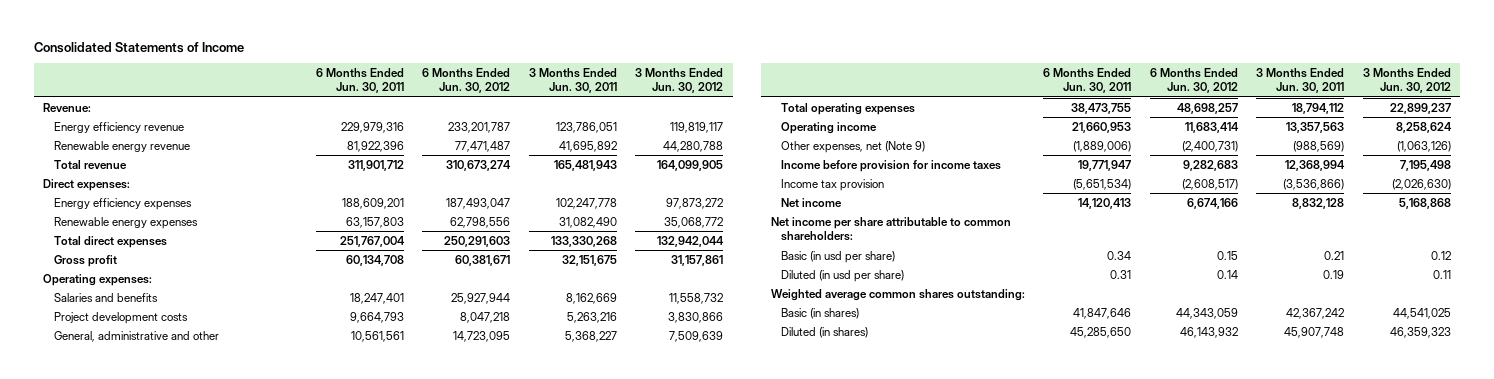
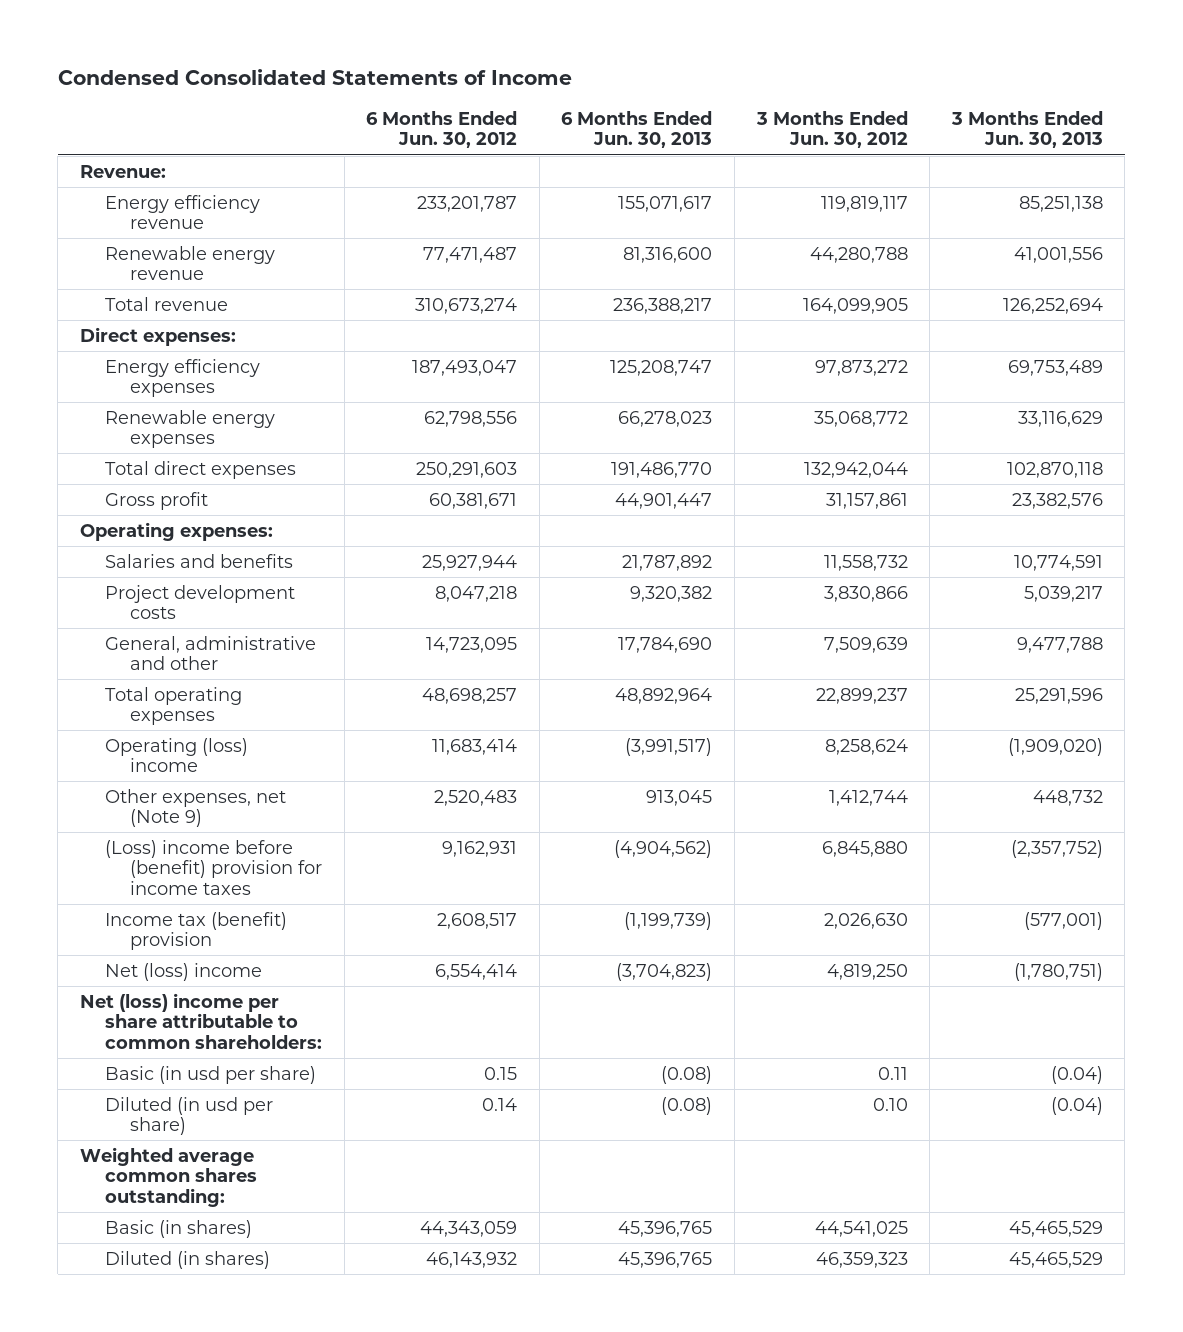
- Consolidated Statements of Income
+ Condensed Consolidated Statements of Income
- | 6 Months Ended Jun. 30, 2011 | 6 Months Ended Jun. 30, 2012 | 3 Months Ended Jun. 30, 2011 | 3 Months Ended Jun. 30, 2012
+ | 6 Months Ended Jun. 30, 2012 | 6 Months Ended Jun. 30, 2013 | 3 Months Ended Jun. 30, 2012 | 3 Months Ended Jun. 30, 2013
- Operating income | 21,660,953 | 11,683,414 | 13,357,563 | 8,258,624
- Other expenses, net (Note 9) | (1,889,006) | (2,400,731) | (988,569) | (1,063,126)
- Income before provision for income taxes | 19,771,947 | 9,282,683 | 12,368,994 | 7,195,498
- Income tax provision | (5,651,534) | (2,608,517) | (3,536,866) | (2,026,630)
- Net income | 14,120,413 | 6,674,166 | 8,832,128 | 5,168,868
- Net income per share attributable to common shareholders:
- Basic (in usd per share) | 0.34 | 0.15 | 0.21 | 0.12
- Diluted (in usd per share) | 0.31 | 0.14 | 0.19 | 0.11
+ Operating (loss) income | 11,683,414 | (3,991,517) | 8,258,624 | (1,909,020)
+ Other expenses, net (Note 9) | 2,520,483 | 913,045 | 1,412,744 | 448,732
+ (Loss) income before (benefit) provision for income taxes | 9,162,931 | (4,904,562) | 6,845,880 | (2,357,752)
+ Income tax (benefit) provision | 2,608,517 | (1,199,739) | 2,026,630 | (577,001)
+ Net (loss) income | 6,554,414 | (3,704,823) | 4,819,250 | (1,780,751)
+ Net (loss) income per share attributable to common shareholders:
+ Basic (in usd per share) | 0.15 | (0.08) | 0.11 | (0.04)
+ Diluted (in usd per share) | 0.14 | (0.08) | 0.10 | (0.04)

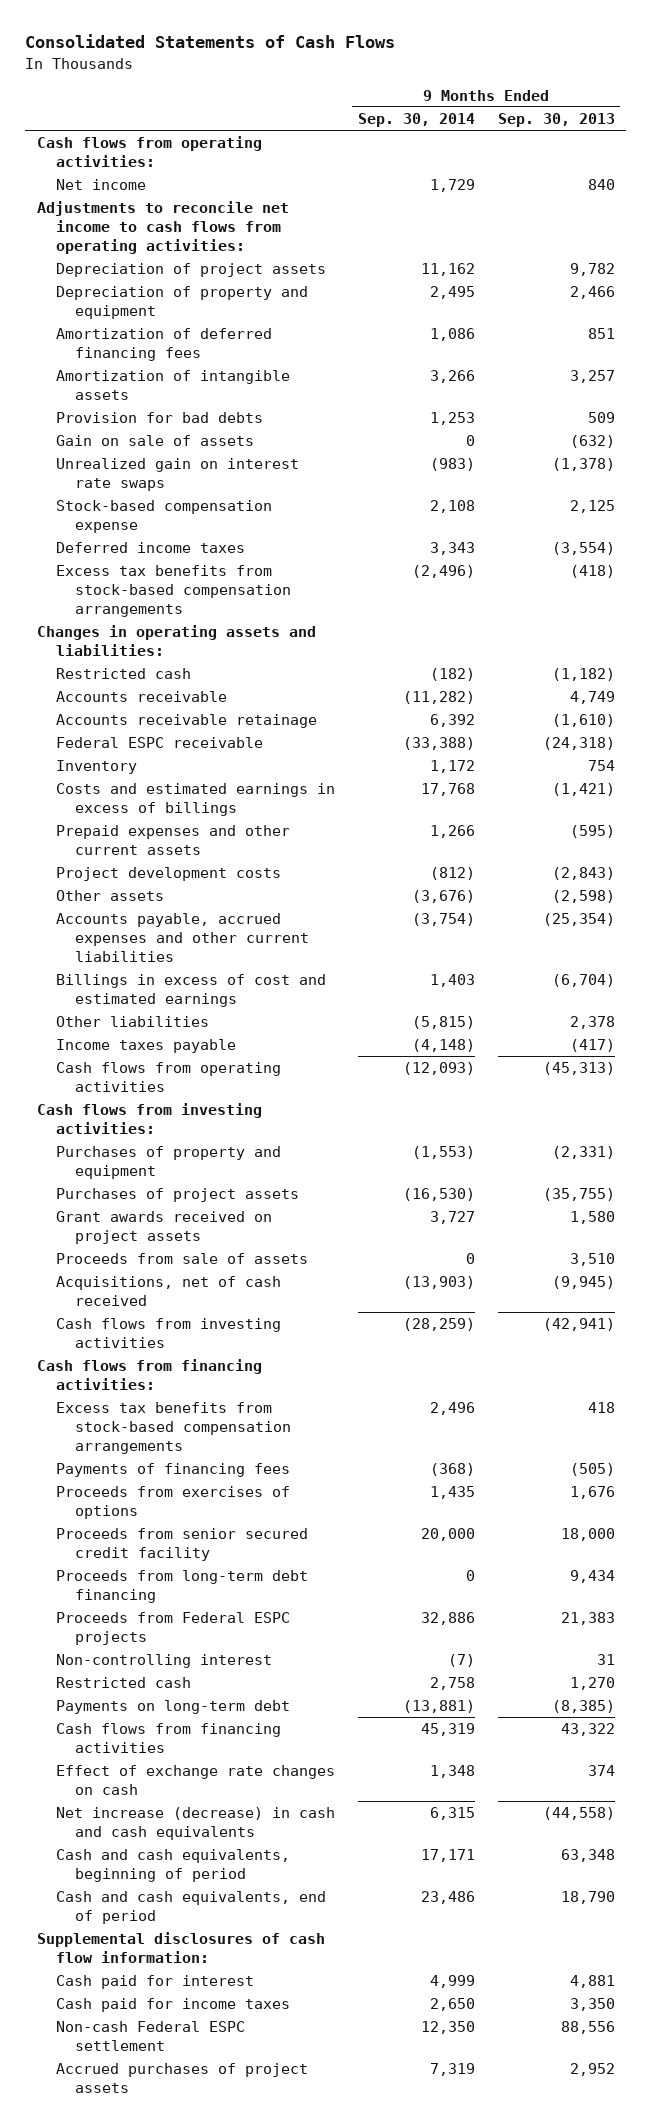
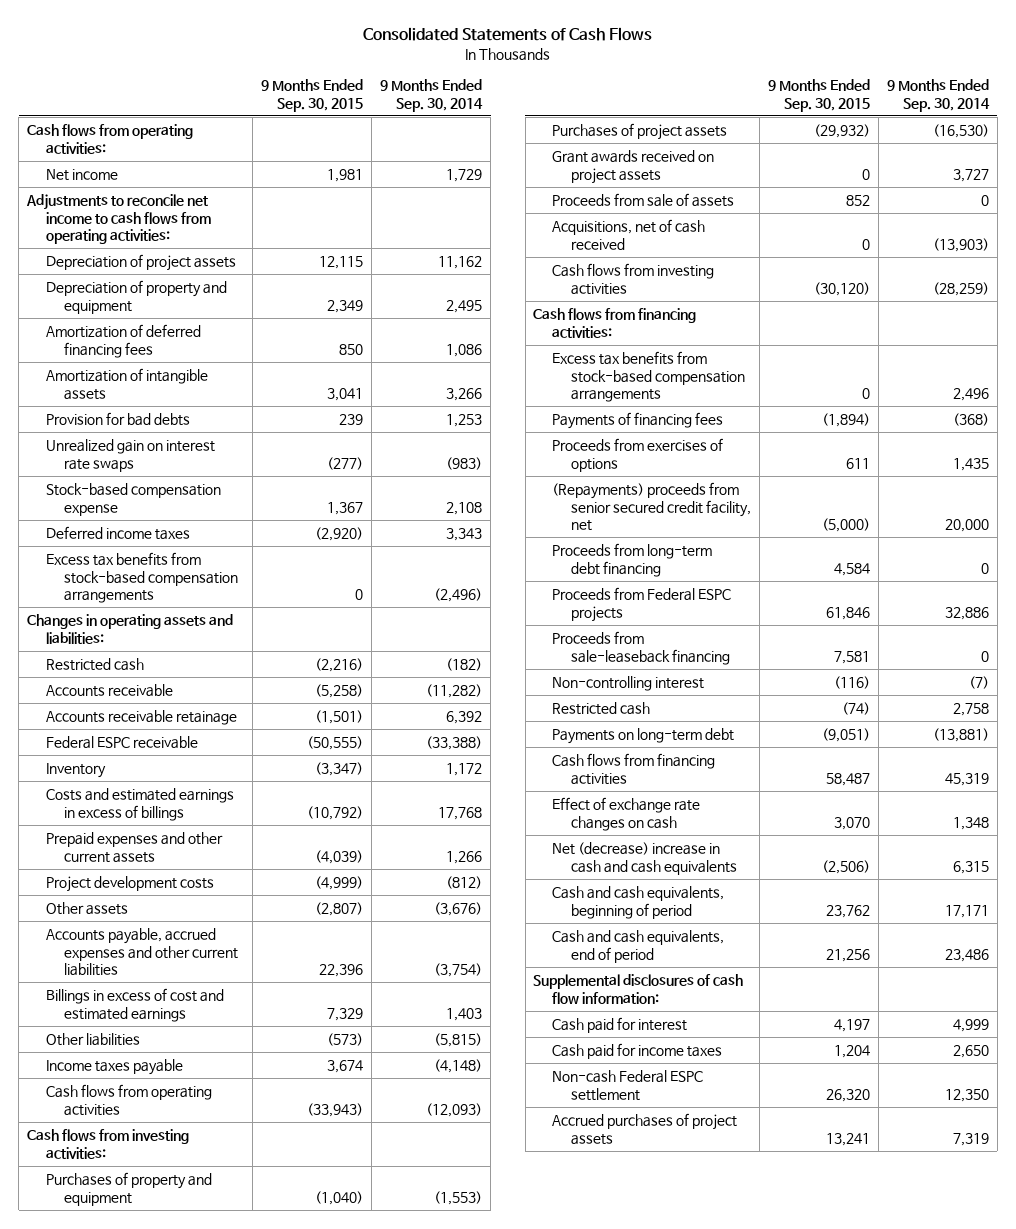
- | 9 Months Ended Sep. 30, 2014 | 9 Months Ended Sep. 30, 2013
+ | 9 Months Ended Sep. 30, 2015 | 9 Months Ended Sep. 30, 2014
- Gain on sale of assets | 0 | (632)
- Proceeds from senior secured credit facility | 20,000 | 18,000
+ (Repayments) proceeds from senior secured credit facility, net | (5,000) | 20,000
+ Proceeds from sale-leaseback financing | 7,581 | 0
- Net increase (decrease) in cash and cash equivalents | 6,315 | (44,558)
+ Net (decrease) increase in cash and cash equivalents | (2,506) | 6,315

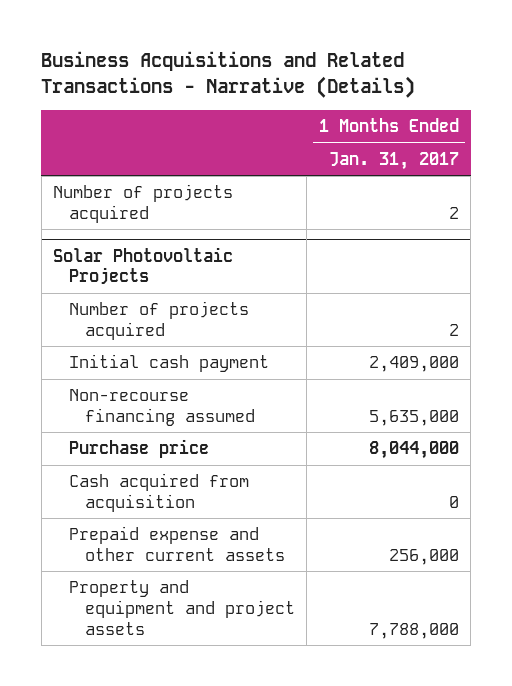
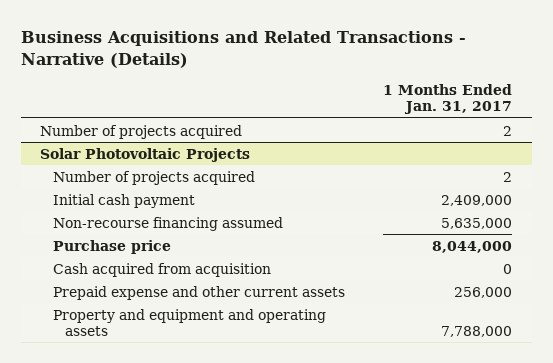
@ Solar Photovoltaic Projects
- Property and equipment and project assets | 7,788,000
+ Property and equipment and operating assets | 7,788,000

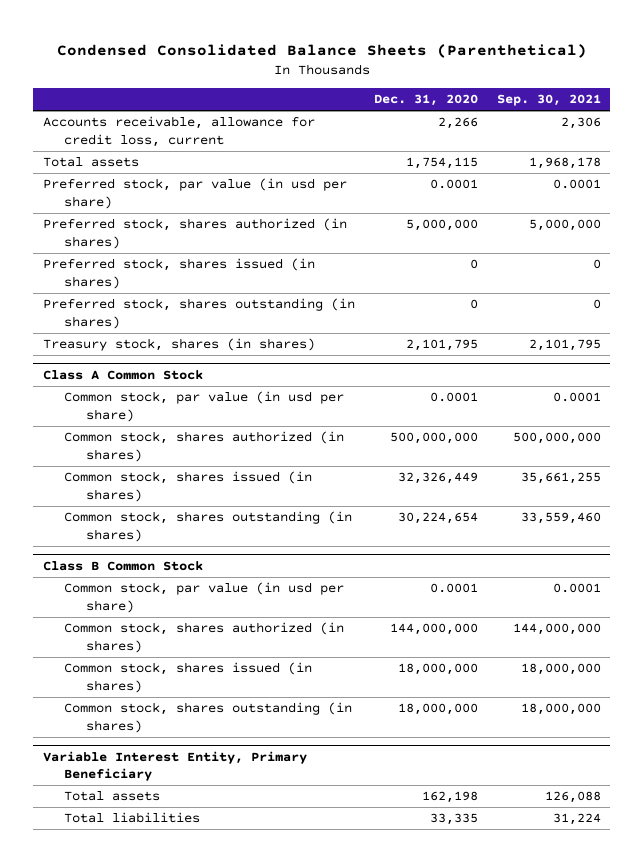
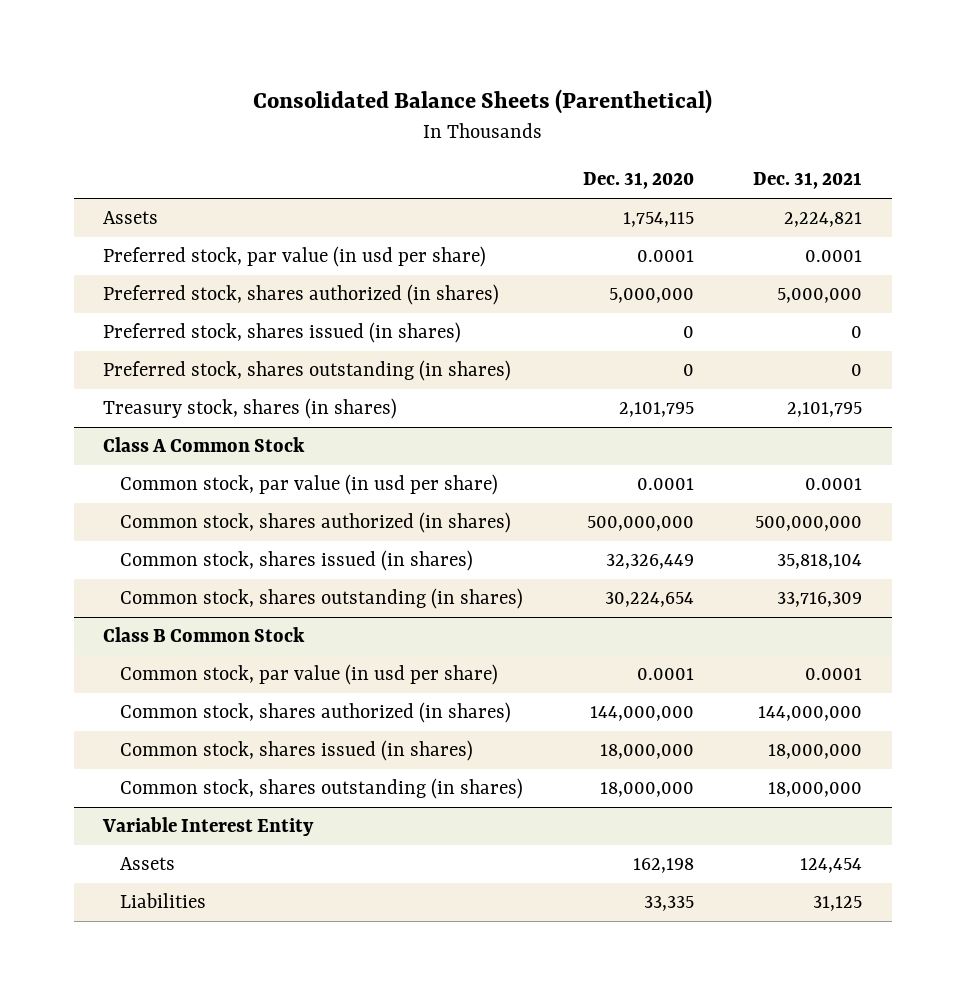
- Condensed Consolidated Balance Sheets (Parenthetical)
+ Consolidated Balance Sheets (Parenthetical)
- | Dec. 31, 2020 | Sep. 30, 2021
+ | Dec. 31, 2020 | Dec. 31, 2021
- Accounts receivable, allowance for credit loss, current | 2,266 | 2,306
- Total assets | 1,754,115 | 1,968,178
+ Assets | 1,754,115 | 2,224,821
- Variable Interest Entity, Primary Beneficiary
- Total assets | 162,198 | 126,088
- Total liabilities | 33,335 | 31,224
+ Variable Interest Entity
+ Assets | 162,198 | 124,454
+ Liabilities | 33,335 | 31,125

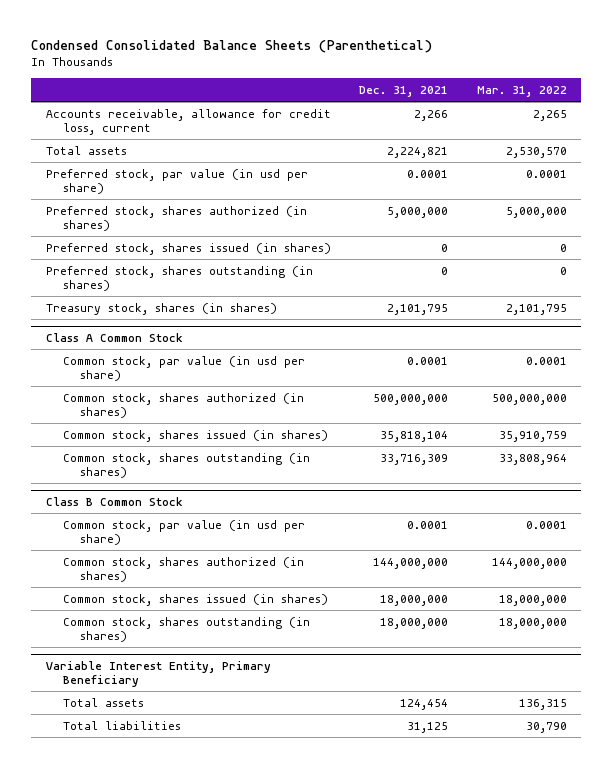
- Consolidated Balance Sheets (Parenthetical)
+ Condensed Consolidated Balance Sheets (Parenthetical)
- | Dec. 31, 2020 | Dec. 31, 2021
+ | Dec. 31, 2021 | Mar. 31, 2022
- Assets | 1,754,115 | 2,224,821
+ Accounts receivable, allowance for credit loss, current | 2,266 | 2,265
+ Total assets | 2,224,821 | 2,530,570
- Variable Interest Entity
- Assets | 162,198 | 124,454
- Liabilities | 33,335 | 31,125
+ Variable Interest Entity, Primary Beneficiary
+ Total assets | 124,454 | 136,315
+ Total liabilities | 31,125 | 30,790

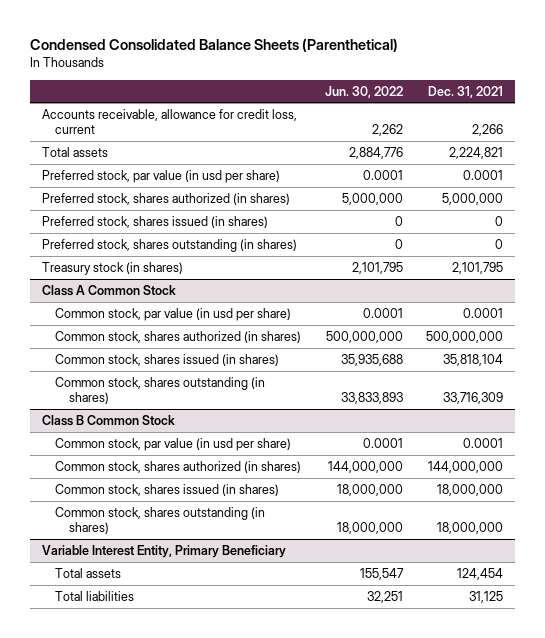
- | Dec. 31, 2021 | Mar. 31, 2022
+ | Jun. 30, 2022 | Dec. 31, 2021
- Treasury stock, shares (in shares) | 2,101,795 | 2,101,795
+ Treasury stock (in shares) | 2,101,795 | 2,101,795

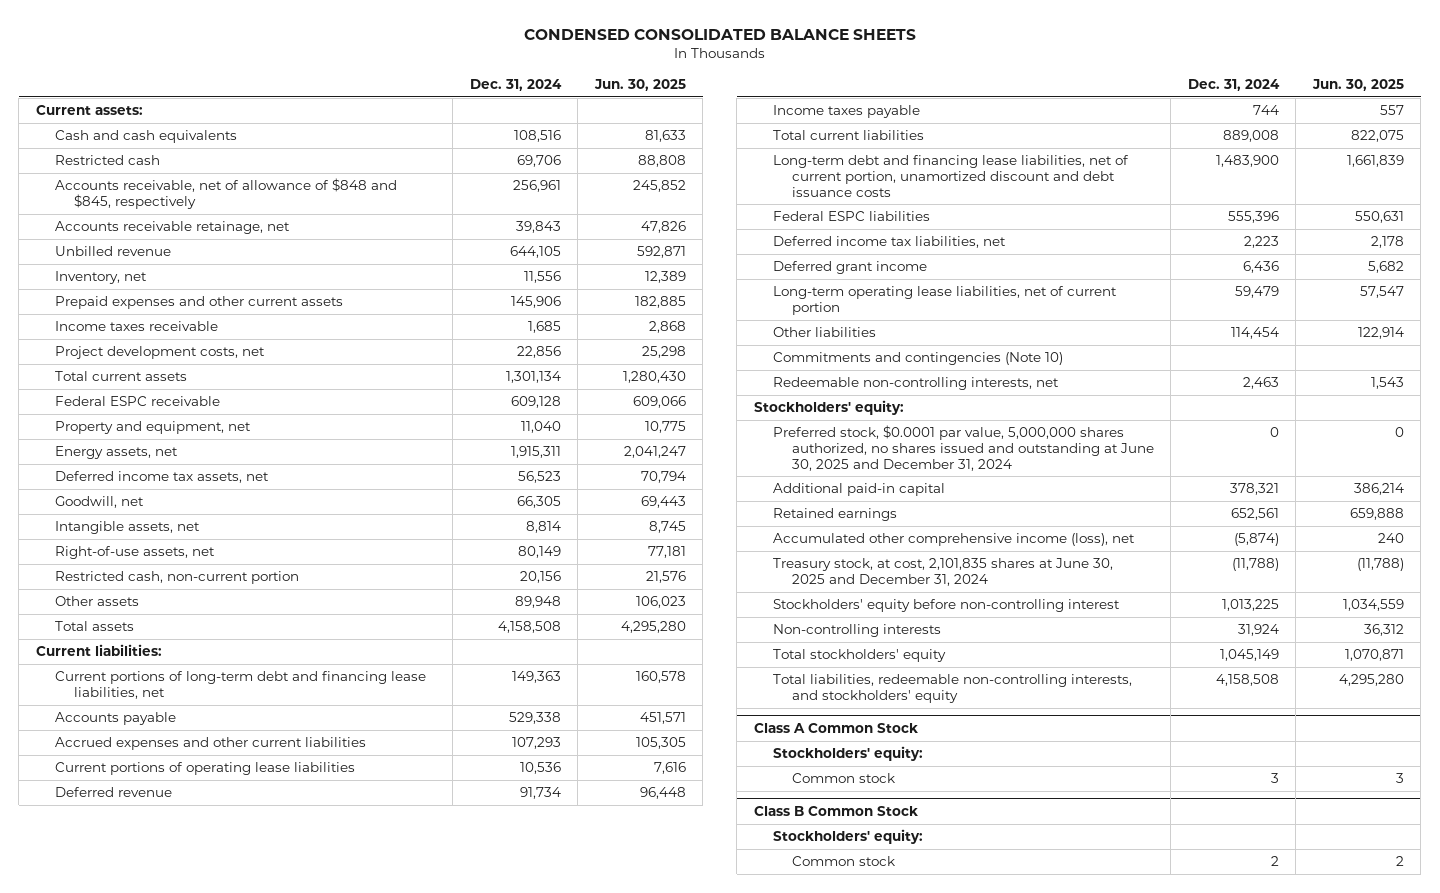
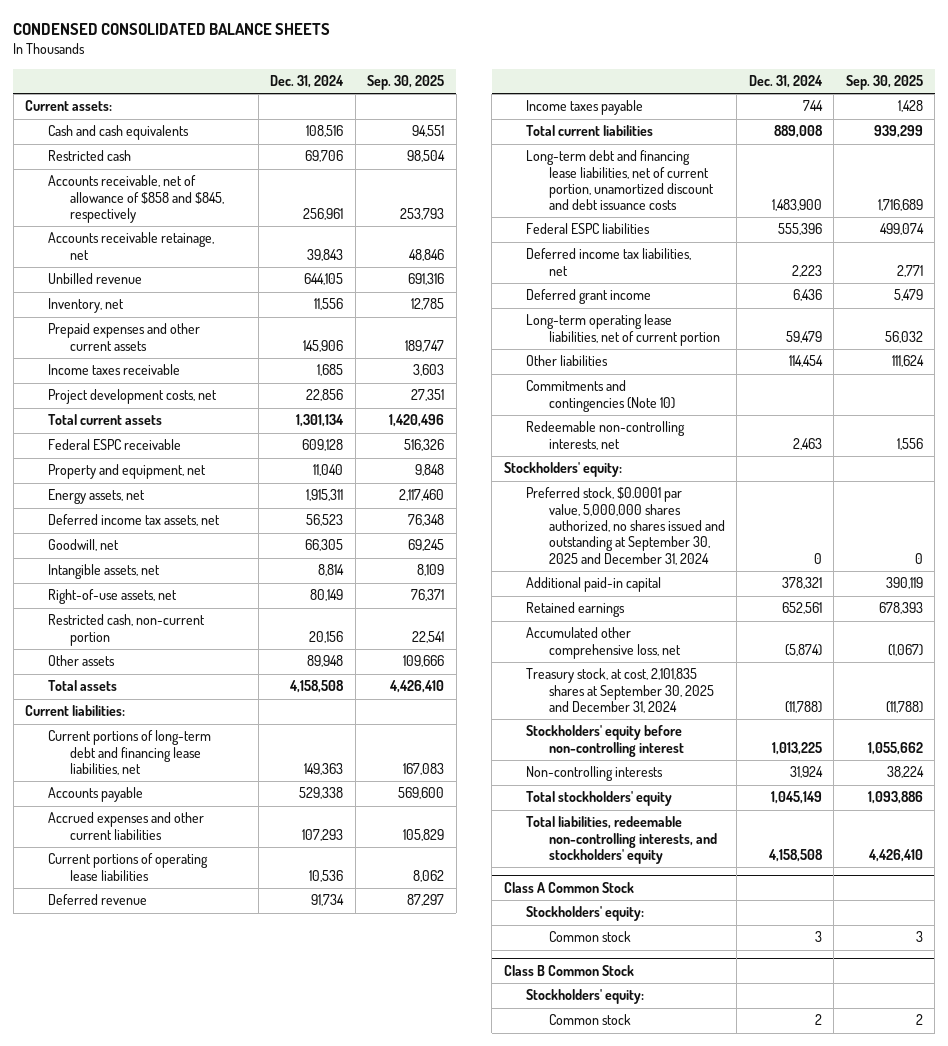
- | Dec. 31, 2024 | Jun. 30, 2025
+ | Dec. 31, 2024 | Sep. 30, 2025
- Accounts receivable, net of allowance of $848 and $845, respectively | 256,961 | 245,852
+ Accounts receivable, net of allowance of $858 and $845, respectively | 256,961 | 253,793
- Preferred stock, $0.0001 par value, 5,000,000 shares authorized, no shares issued and outstanding at June 30, 2025 and December 31, 2024 | 0 | 0
+ Preferred stock, $0.0001 par value, 5,000,000 shares authorized, no shares issued and outstanding at September 30, 2025 and December 31, 2024 | 0 | 0
- Accumulated other comprehensive income (loss), net | (5,874) | 240
- Treasury stock, at cost, 2,101,835 shares at June 30, 2025 and December 31, 2024 | (11,788) | (11,788)
+ Accumulated other comprehensive loss, net | (5,874) | (1,067)
+ Treasury stock, at cost, 2,101,835 shares at September 30, 2025 and December 31, 2024 | (11,788) | (11,788)

